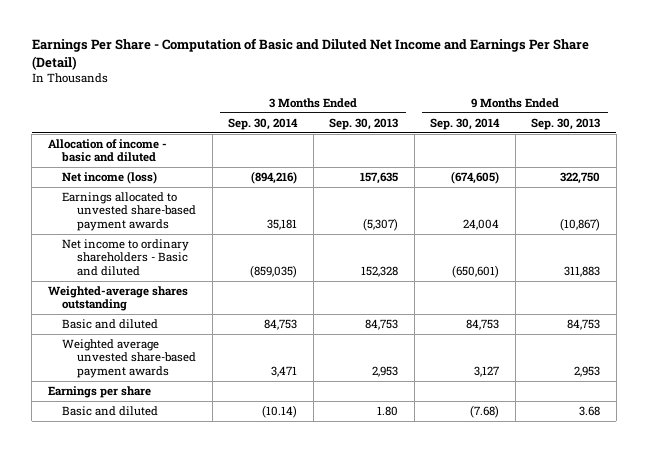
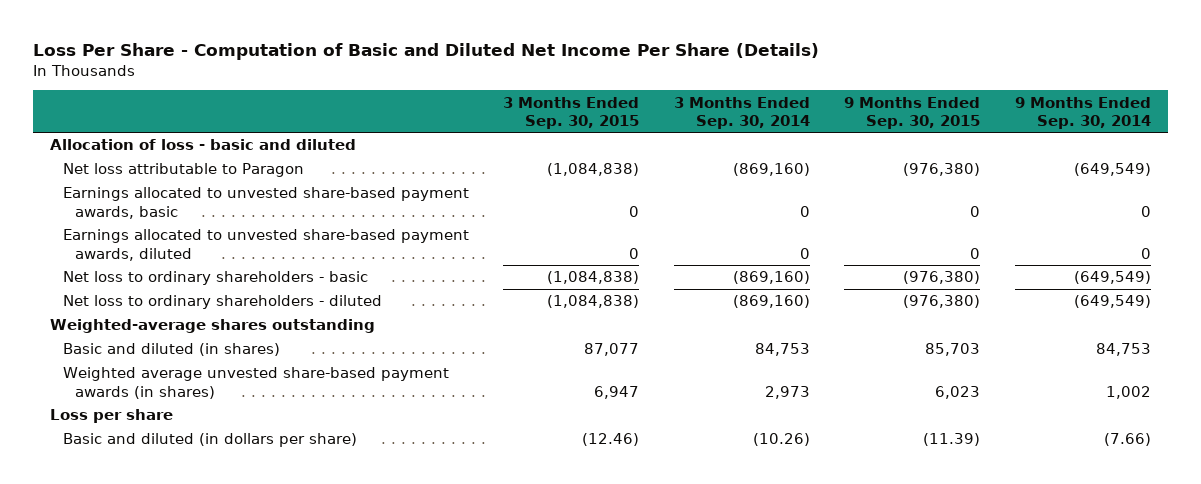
- Earnings Per Share - Computation of Basic and Diluted Net Income and Earnings Per Share (Detail)
+ Loss Per Share - Computation of Basic and Diluted Net Income Per Share (Details)
- | 3 Months Ended Sep. 30, 2014 | 3 Months Ended Sep. 30, 2013 | 9 Months Ended Sep. 30, 2014 | 9 Months Ended Sep. 30, 2013
+ | 3 Months Ended Sep. 30, 2015 | 3 Months Ended Sep. 30, 2014 | 9 Months Ended Sep. 30, 2015 | 9 Months Ended Sep. 30, 2014
- Allocation of income - basic and diluted
- Net income (loss) | (894,216) | 157,635 | (674,605) | 322,750
- Earnings allocated to unvested share-based payment awards | 35,181 | (5,307) | 24,004 | (10,867)
- Net income to ordinary shareholders - Basic and diluted | (859,035) | 152,328 | (650,601) | 311,883
+ Allocation of loss - basic and diluted
+ Net loss attributable to Paragon | (1,084,838) | (869,160) | (976,380) | (649,549)
+ Earnings allocated to unvested share-based payment awards, basic | 0 | 0 | 0 | 0
+ Earnings allocated to unvested share-based payment awards, diluted | 0 | 0 | 0 | 0
+ Net loss to ordinary shareholders - basic | (1,084,838) | (869,160) | (976,380) | (649,549)
+ Net loss to ordinary shareholders - diluted | (1,084,838) | (869,160) | (976,380) | (649,549)
- Basic and diluted | 84,753 | 84,753 | 84,753 | 84,753
- Weighted average unvested share-based payment awards | 3,471 | 2,953 | 3,127 | 2,953
- Earnings per share
- Basic and diluted | (10.14) | 1.80 | (7.68) | 3.68
+ Basic and diluted (in shares) | 87,077 | 84,753 | 85,703 | 84,753
+ Weighted average unvested share-based payment awards (in shares) | 6,947 | 2,973 | 6,023 | 1,002
+ Loss per share
+ Basic and diluted (in dollars per share) | (12.46) | (10.26) | (11.39) | (7.66)

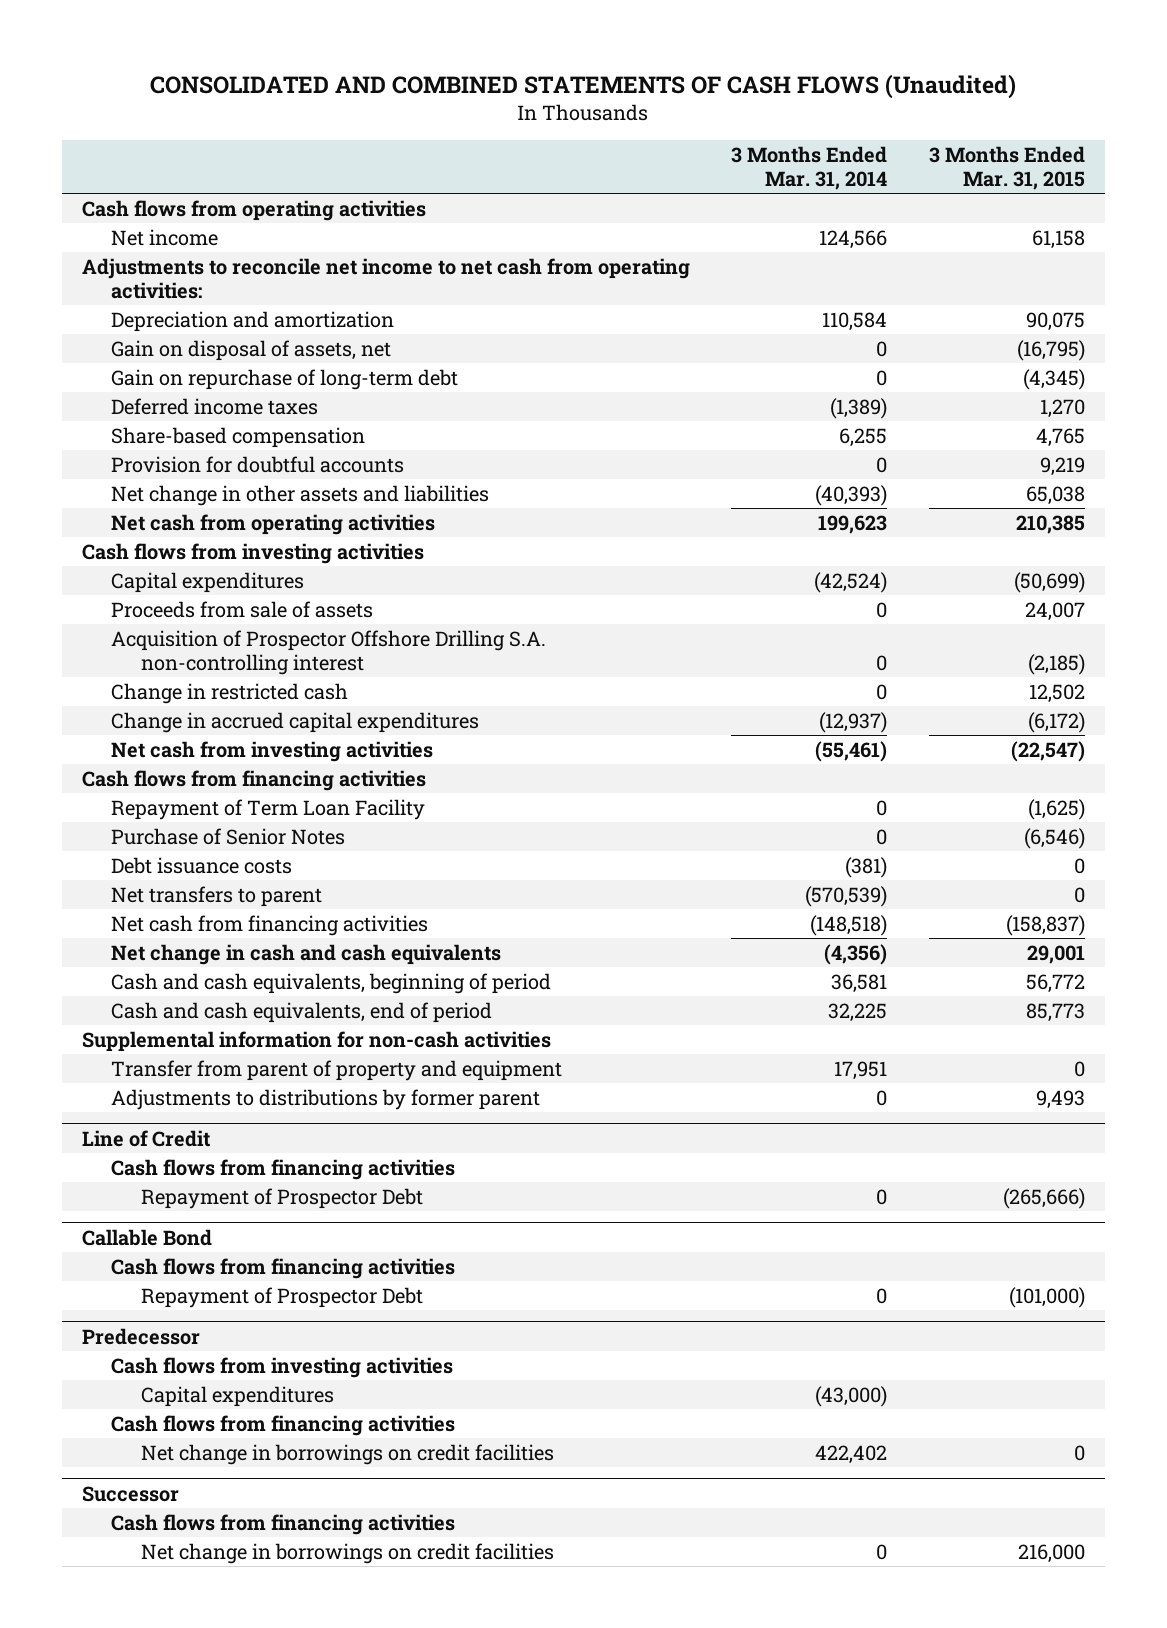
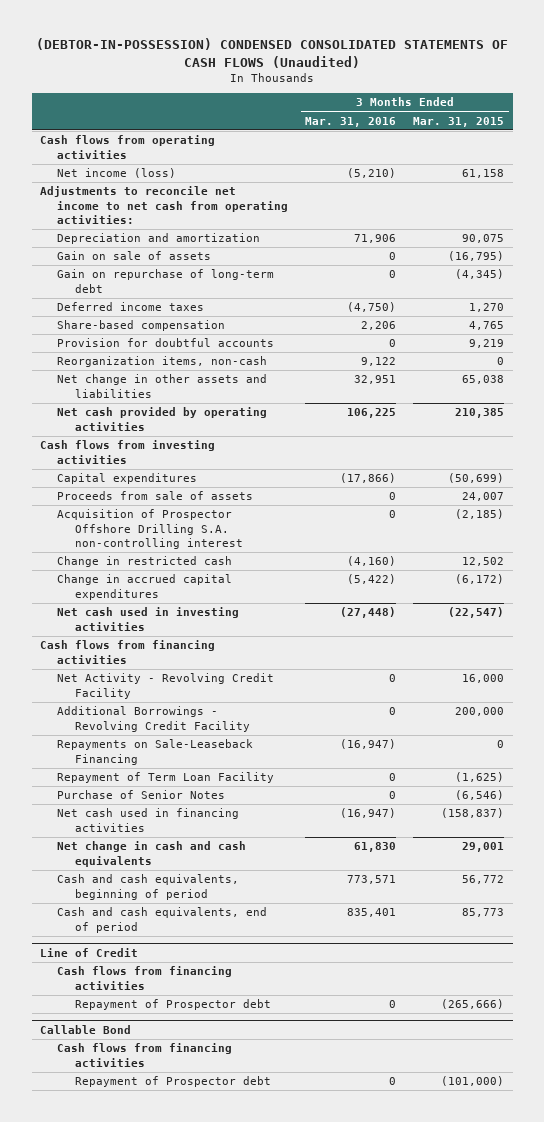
- CONSOLIDATED AND COMBINED STATEMENTS OF CASH FLOWS (Unaudited)
+ (DEBTOR-IN-POSSESSION) CONDENSED CONSOLIDATED STATEMENTS OF CASH FLOWS (Unaudited)
- | 3 Months Ended Mar. 31, 2014 | 3 Months Ended Mar. 31, 2015
+ | 3 Months Ended Mar. 31, 2016 | 3 Months Ended Mar. 31, 2015
- Net income | 124,566 | 61,158
+ Net income (loss) | (5,210) | 61,158
- Gain on disposal of assets, net | 0 | (16,795)
+ Gain on sale of assets | 0 | (16,795)
+ Reorganization items, non-cash | 9,122 | 0
- Net cash from operating activities | 199,623 | 210,385
+ Net cash provided by operating activities | 106,225 | 210,385
- Net cash from investing activities | (55,461) | (22,547)
+ Net cash used in investing activities | (27,448) | (22,547)
+ Net Activity - Revolving Credit Facility | 0 | 16,000
+ Additional Borrowings - Revolving Credit Facility | 0 | 200,000
+ Repayments on Sale-Leaseback Financing | (16,947) | 0
- Debt issuance costs | (381) | 0
- Net transfers to parent | (570,539) | 0
- Net cash from financing activities | (148,518) | (158,837)
+ Net cash used in financing activities | (16,947) | (158,837)
- Supplemental information for non-cash activities
- Transfer from parent of property and equipment | 17,951 | 0
- Adjustments to distributions by former parent | 0 | 9,493
@ Line of Credit
- Repayment of Prospector Debt | 0 | (265,666)
+ Repayment of Prospector debt | 0 | (265,666)
@ Callable Bond
- Repayment of Prospector Debt | 0 | (101,000)
- Predecessor
- Cash flows from investing activities
- Capital expenditures | (43,000) |
- Cash flows from financing activities
- Net change in borrowings on credit facilities | 422,402 | 0
- Successor
- Cash flows from financing activities
- Net change in borrowings on credit facilities | 0 | 216,000
@ Callable Bond
+ Repayment of Prospector debt | 0 | (101,000)

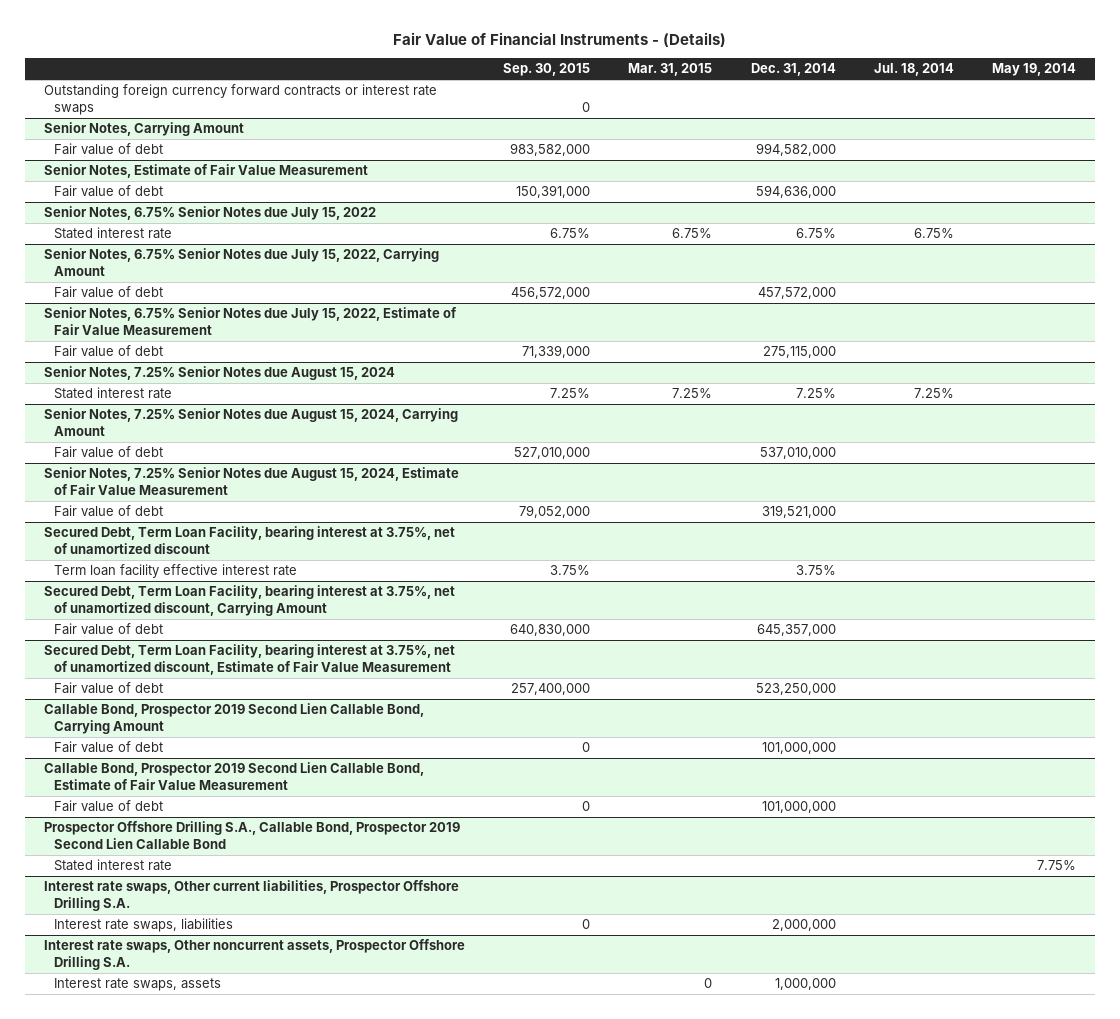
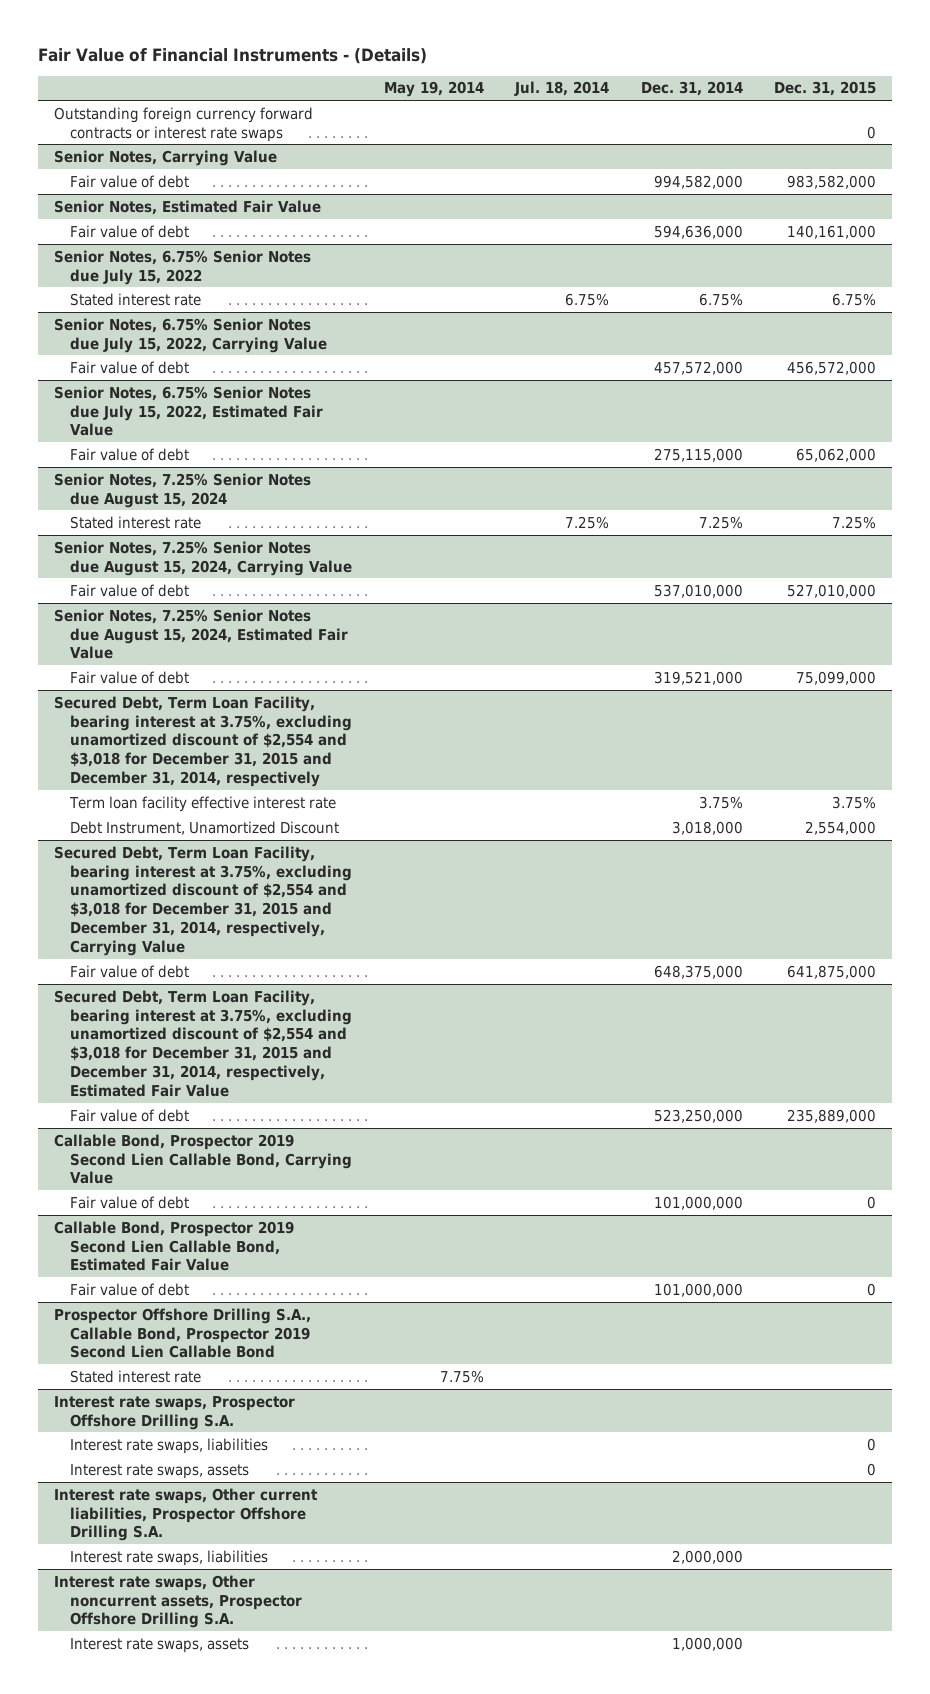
- | Sep. 30, 2015 | Mar. 31, 2015 | Dec. 31, 2014 | Jul. 18, 2014 | May 19, 2014
+ | May 19, 2014 | Jul. 18, 2014 | Dec. 31, 2014 | Dec. 31, 2015
- Senior Notes, Carrying Amount
+ Senior Notes, Carrying Value
- Senior Notes, Estimate of Fair Value Measurement
+ Senior Notes, Estimated Fair Value
- Senior Notes, 6.75% Senior Notes due July 15, 2022, Carrying Amount
+ Senior Notes, 6.75% Senior Notes due July 15, 2022, Carrying Value
- Senior Notes, 6.75% Senior Notes due July 15, 2022, Estimate of Fair Value Measurement
+ Senior Notes, 6.75% Senior Notes due July 15, 2022, Estimated Fair Value
- Senior Notes, 7.25% Senior Notes due August 15, 2024, Carrying Amount
+ Senior Notes, 7.25% Senior Notes due August 15, 2024, Carrying Value
- Senior Notes, 7.25% Senior Notes due August 15, 2024, Estimate of Fair Value Measurement
+ Senior Notes, 7.25% Senior Notes due August 15, 2024, Estimated Fair Value
- Secured Debt, Term Loan Facility, bearing interest at 3.75%, net of unamortized discount
+ Secured Debt, Term Loan Facility, bearing interest at 3.75%, excluding unamortized discount of $2,554 and $3,018 for December 31, 2015 and December 31, 2014, respectively
- Secured Debt, Term Loan Facility, bearing interest at 3.75%, net of unamortized discount, Carrying Amount
- Fair value of debt | 640,830,000 | | 645,357,000 | |
- Secured Debt, Term Loan Facility, bearing interest at 3.75%, net of unamortized discount, Estimate of Fair Value Measurement
+ Debt Instrument, Unamortized Discount | | | 3,018,000 | 2,554,000
+ Secured Debt, Term Loan Facility, bearing interest at 3.75%, excluding unamortized discount of $2,554 and $3,018 for December 31, 2015 and December 31, 2014, respectively, Carrying Value
+ Fair value of debt | | | 648,375,000 | 641,875,000
+ Secured Debt, Term Loan Facility, bearing interest at 3.75%, excluding unamortized discount of $2,554 and $3,018 for December 31, 2015 and December 31, 2014, respectively, Estimated Fair Value
- Callable Bond, Prospector 2019 Second Lien Callable Bond, Carrying Amount
+ Callable Bond, Prospector 2019 Second Lien Callable Bond, Carrying Value
- Callable Bond, Prospector 2019 Second Lien Callable Bond, Estimate of Fair Value Measurement
+ Callable Bond, Prospector 2019 Second Lien Callable Bond, Estimated Fair Value
+ Interest rate swaps, Prospector Offshore Drilling S.A.
+ Interest rate swaps, liabilities | | | | 0
+ Interest rate swaps, assets | | | | 0

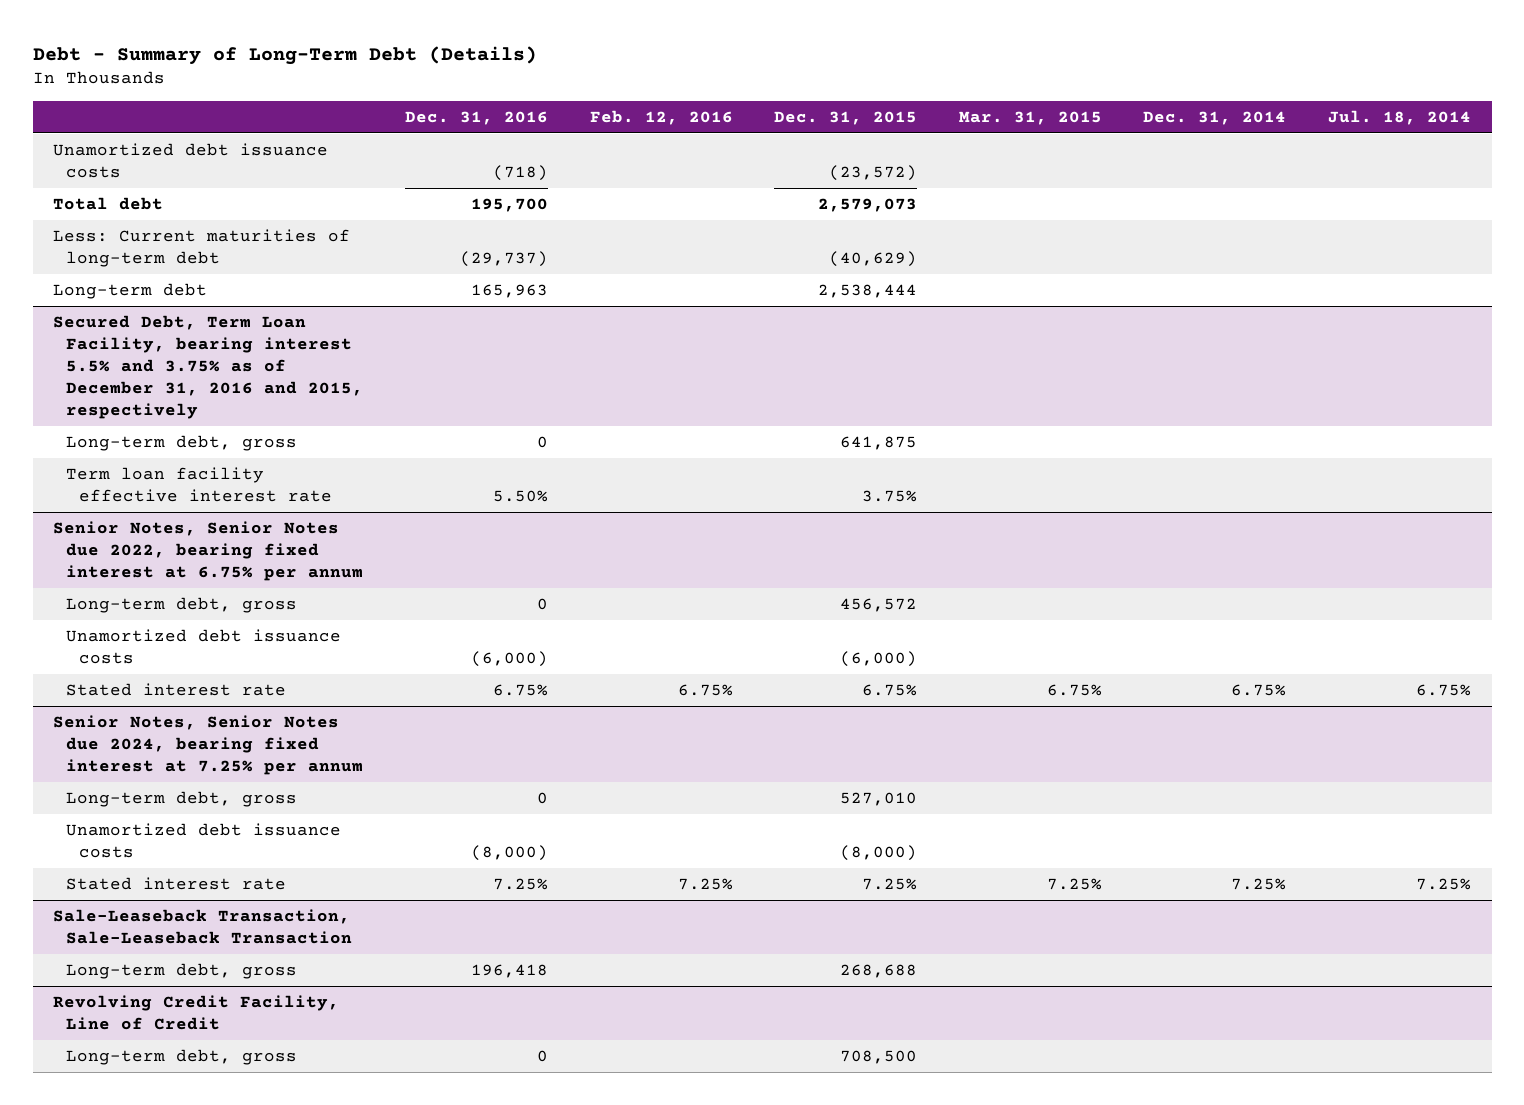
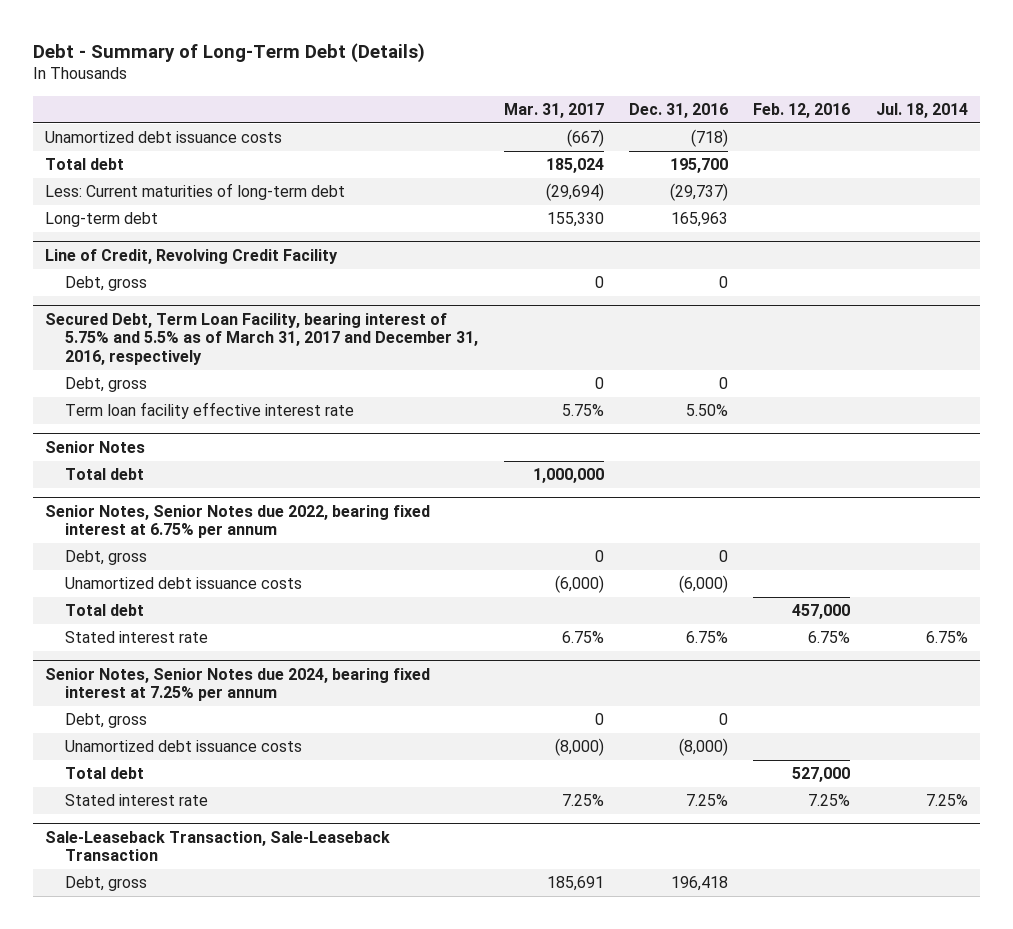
- | Dec. 31, 2016 | Feb. 12, 2016 | Dec. 31, 2015 | Mar. 31, 2015 | Dec. 31, 2014 | Jul. 18, 2014
+ | Mar. 31, 2017 | Dec. 31, 2016 | Feb. 12, 2016 | Jul. 18, 2014
- Secured Debt, Term Loan Facility, bearing interest 5.5% and 3.75% as of December 31, 2016 and 2015, respectively
- Long-term debt, gross | 0 | | 641,875 | | |
+ Line of Credit, Revolving Credit Facility
+ Debt, gross | 0 | 0 | |
+ Secured Debt, Term Loan Facility, bearing interest of 5.75% and 5.5% as of March 31, 2017 and December 31, 2016, respectively
+ Debt, gross | 0 | 0 | |
+ Senior Notes
+ Total debt | 1,000,000 | | |
@ Senior Notes, Senior Notes due 2022, bearing fixed interest at 6.75% per annum
- Long-term debt, gross | 0 | | 456,572 | | |
+ Debt, gross | 0 | 0 | |
+ Total debt | | | 457,000 |
@ Senior Notes, Senior Notes due 2024, bearing fixed interest at 7.25% per annum
- Long-term debt, gross | 0 | | 527,010 | | |
+ Debt, gross | 0 | 0 | |
+ Total debt | | | 527,000 |
@ Sale-Leaseback Transaction, Sale-Leaseback Transaction
- Long-term debt, gross | 196,418 | | 268,688 | | |
- Revolving Credit Facility, Line of Credit
- Long-term debt, gross | 0 | | 708,500 | | |
@ Sale-Leaseback Transaction, Sale-Leaseback Transaction
+ Debt, gross | 185,691 | 196,418 | |

